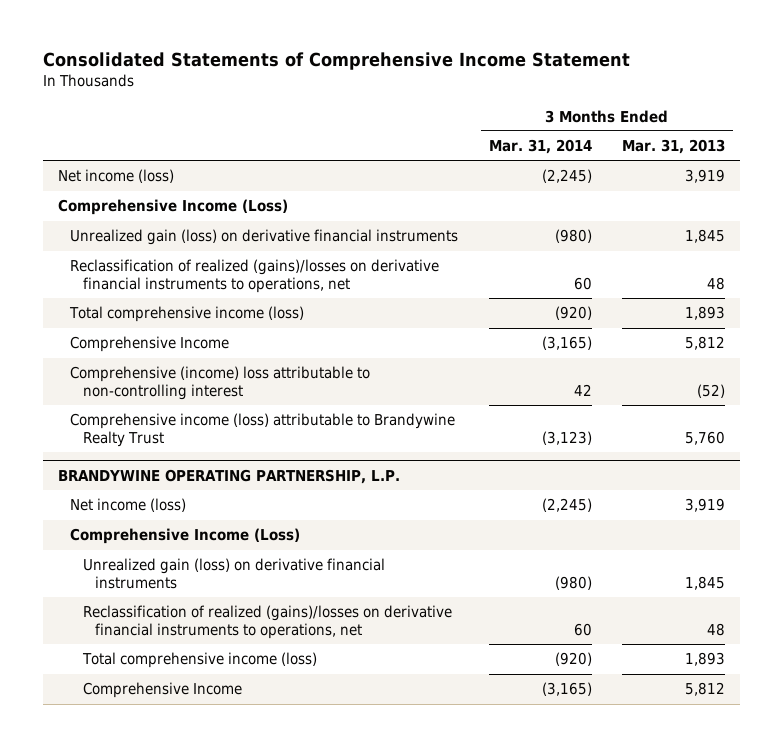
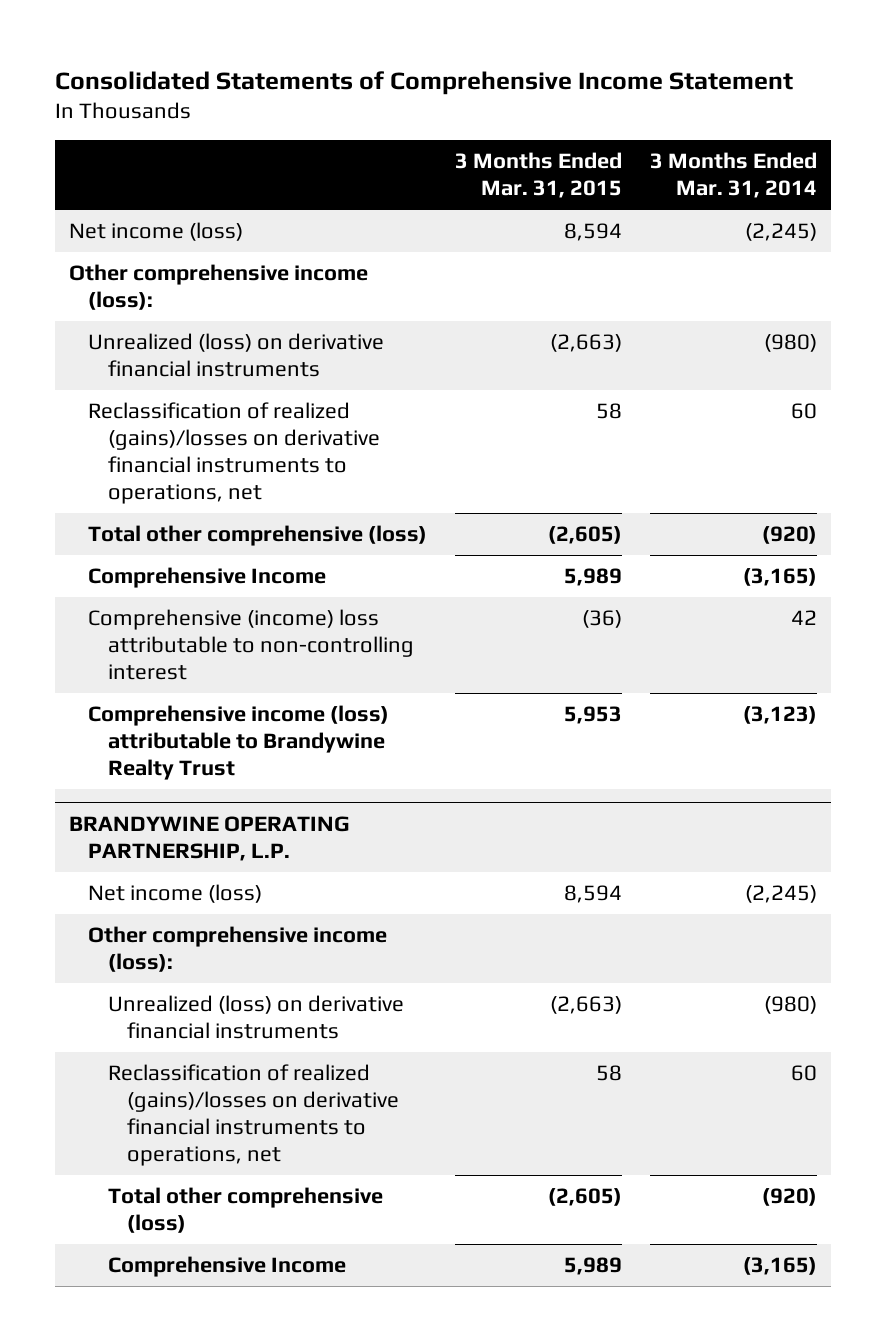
- | 3 Months Ended Mar. 31, 2014 | 3 Months Ended Mar. 31, 2013
+ | 3 Months Ended Mar. 31, 2015 | 3 Months Ended Mar. 31, 2014
- Comprehensive Income (Loss)
- Unrealized gain (loss) on derivative financial instruments | (980) | 1,845
+ Other comprehensive income (loss):
+ Unrealized (loss) on derivative financial instruments | (2,663) | (980)
- Total comprehensive income (loss) | (920) | 1,893
+ Total other comprehensive (loss) | (2,605) | (920)
@ BRANDYWINE OPERATING PARTNERSHIP, L.P.
- Comprehensive Income (Loss)
- Unrealized gain (loss) on derivative financial instruments | (980) | 1,845
+ Other comprehensive income (loss):
+ Unrealized (loss) on derivative financial instruments | (2,663) | (980)
- Total comprehensive income (loss) | (920) | 1,893
+ Total other comprehensive (loss) | (2,605) | (920)

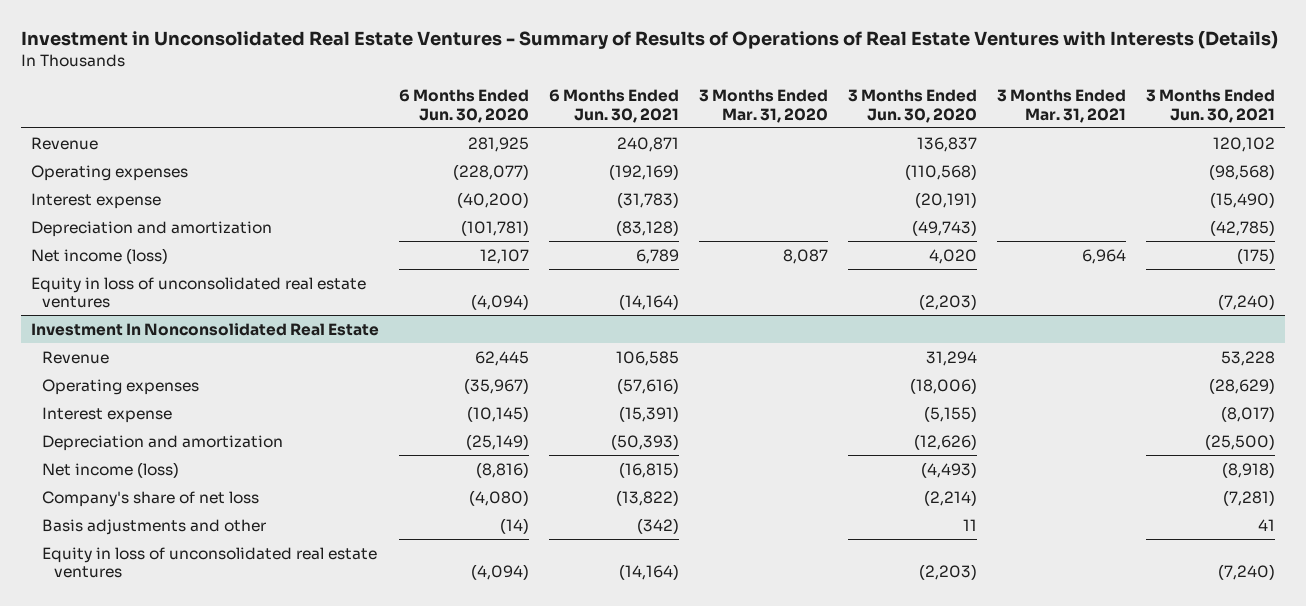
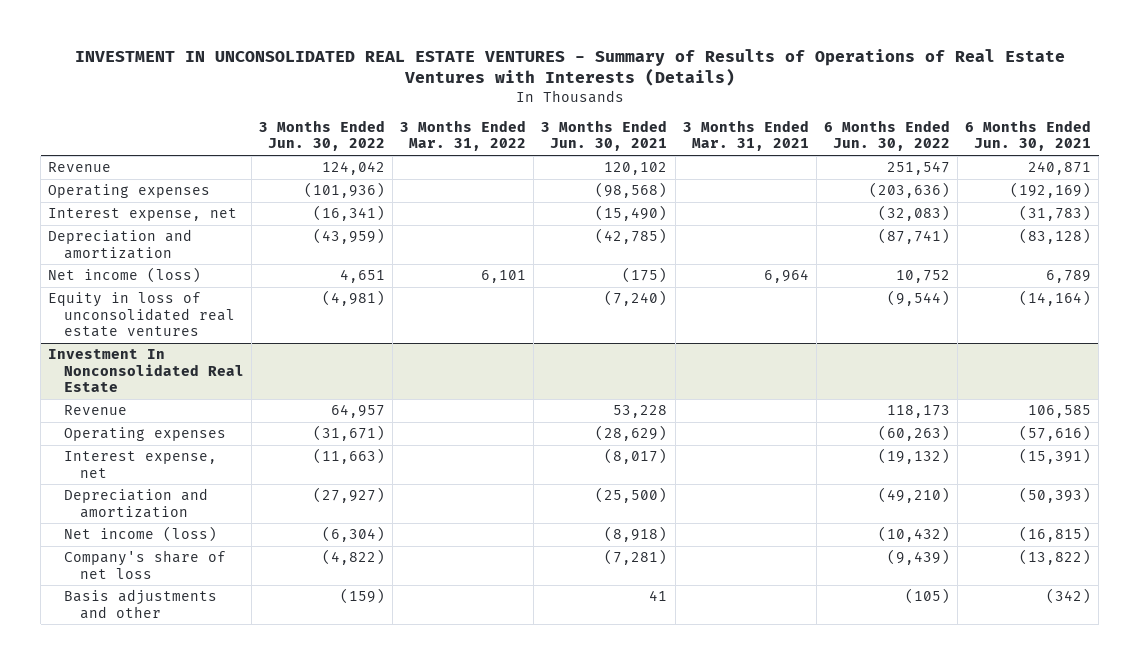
- Investment in Unconsolidated Real Estate Ventures - Summary of Results of Operations of Real Estate Ventures with Interests (Details)
+ INVESTMENT IN UNCONSOLIDATED REAL ESTATE VENTURES - Summary of Results of Operations of Real Estate Ventures with Interests (Details)
- | 6 Months Ended Jun. 30, 2020 | 6 Months Ended Jun. 30, 2021 | 3 Months Ended Mar. 31, 2020 | 3 Months Ended Jun. 30, 2020 | 3 Months Ended Mar. 31, 2021 | 3 Months Ended Jun. 30, 2021
+ | 3 Months Ended Jun. 30, 2022 | 3 Months Ended Mar. 31, 2022 | 3 Months Ended Jun. 30, 2021 | 3 Months Ended Mar. 31, 2021 | 6 Months Ended Jun. 30, 2022 | 6 Months Ended Jun. 30, 2021
- Interest expense | (40,200) | (31,783) | | (20,191) | | (15,490)
+ Interest expense, net | (16,341) | | (15,490) | | (32,083) | (31,783)
@ Investment In Nonconsolidated Real Estate
- Interest expense | (10,145) | (15,391) | | (5,155) | | (8,017)
+ Interest expense, net | (11,663) | | (8,017) | | (19,132) | (15,391)
- Equity in loss of unconsolidated real estate ventures | (4,094) | (14,164) | | (2,203) | | (7,240)

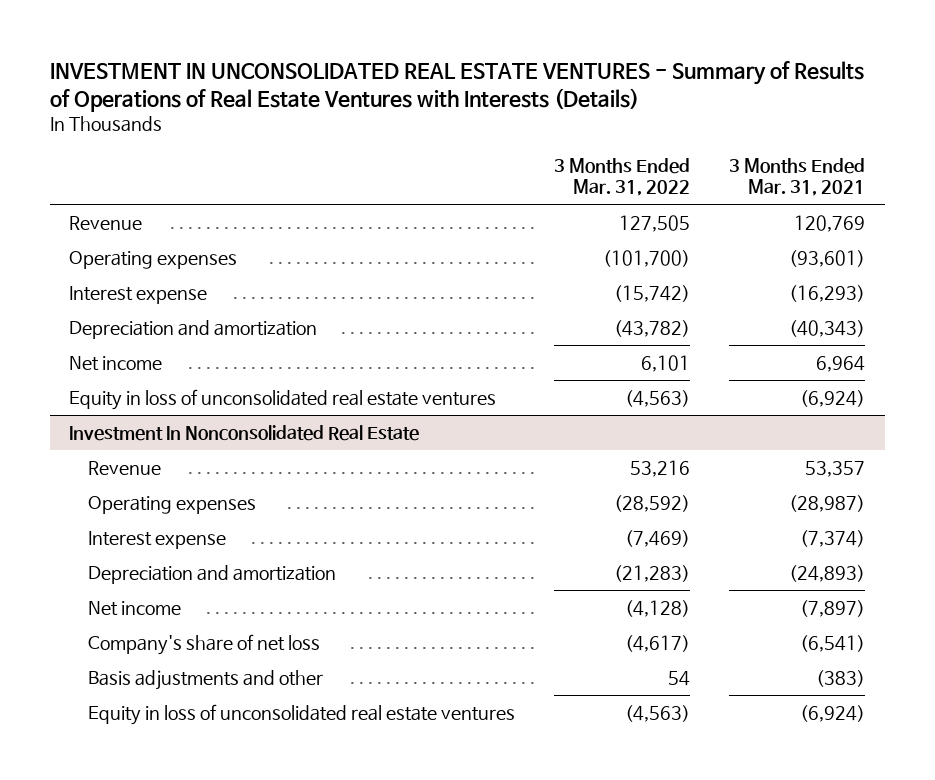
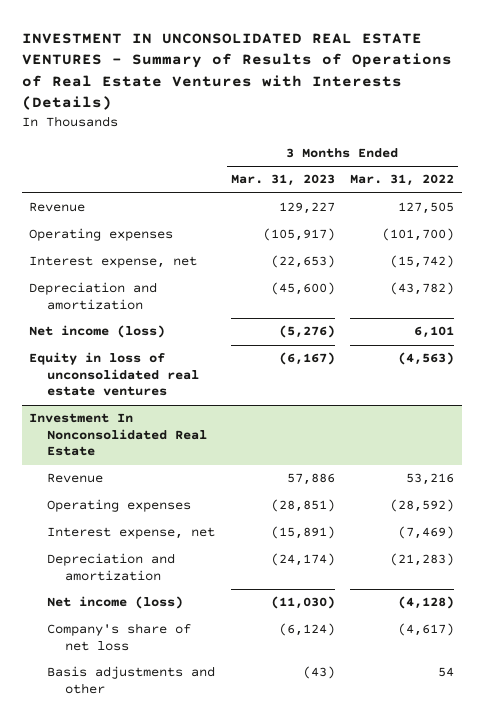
- | 3 Months Ended Mar. 31, 2022 | 3 Months Ended Mar. 31, 2021
+ | 3 Months Ended Mar. 31, 2023 | 3 Months Ended Mar. 31, 2022
- Interest expense | (15,742) | (16,293)
+ Interest expense, net | (22,653) | (15,742)
- Net income | 6,101 | 6,964
+ Net income (loss) | (5,276) | 6,101
@ Investment In Nonconsolidated Real Estate
- Interest expense | (7,469) | (7,374)
+ Interest expense, net | (15,891) | (7,469)
- Net income | (4,128) | (7,897)
+ Net income (loss) | (11,030) | (4,128)
- Equity in loss of unconsolidated real estate ventures | (4,563) | (6,924)

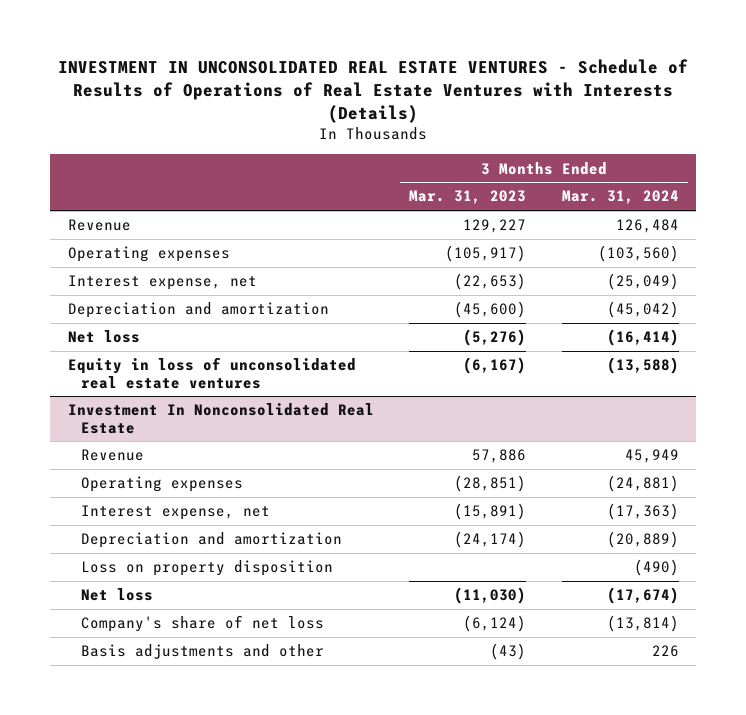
- INVESTMENT IN UNCONSOLIDATED REAL ESTATE VENTURES - Summary of Results of Operations of Real Estate Ventures with Interests (Details)
+ INVESTMENT IN UNCONSOLIDATED REAL ESTATE VENTURES - Schedule of Results of Operations of Real Estate Ventures with Interests (Details)
- | 3 Months Ended Mar. 31, 2023 | 3 Months Ended Mar. 31, 2022
+ | 3 Months Ended Mar. 31, 2023 | 3 Months Ended Mar. 31, 2024
- Net income (loss) | (5,276) | 6,101
+ Net loss | (5,276) | (16,414)
@ Investment In Nonconsolidated Real Estate
- Net income (loss) | (11,030) | (4,128)
+ Loss on property disposition | | (490)
+ Net loss | (11,030) | (17,674)

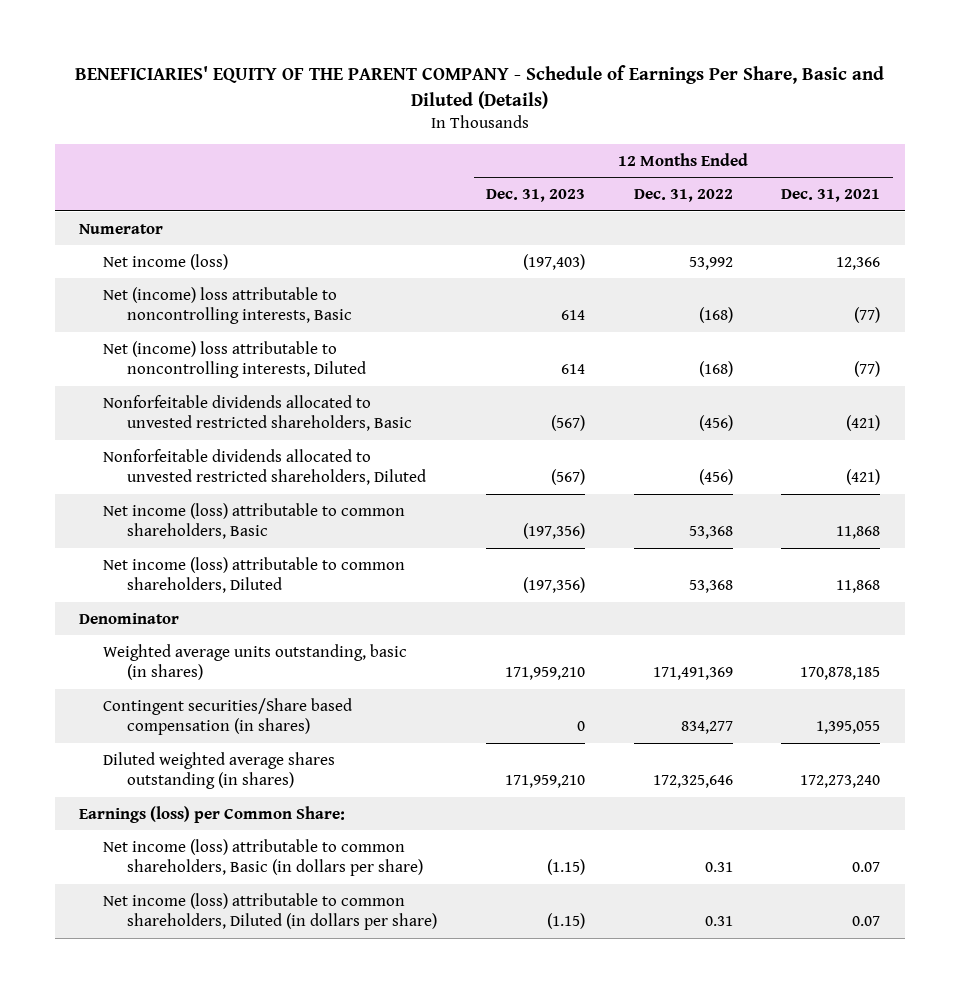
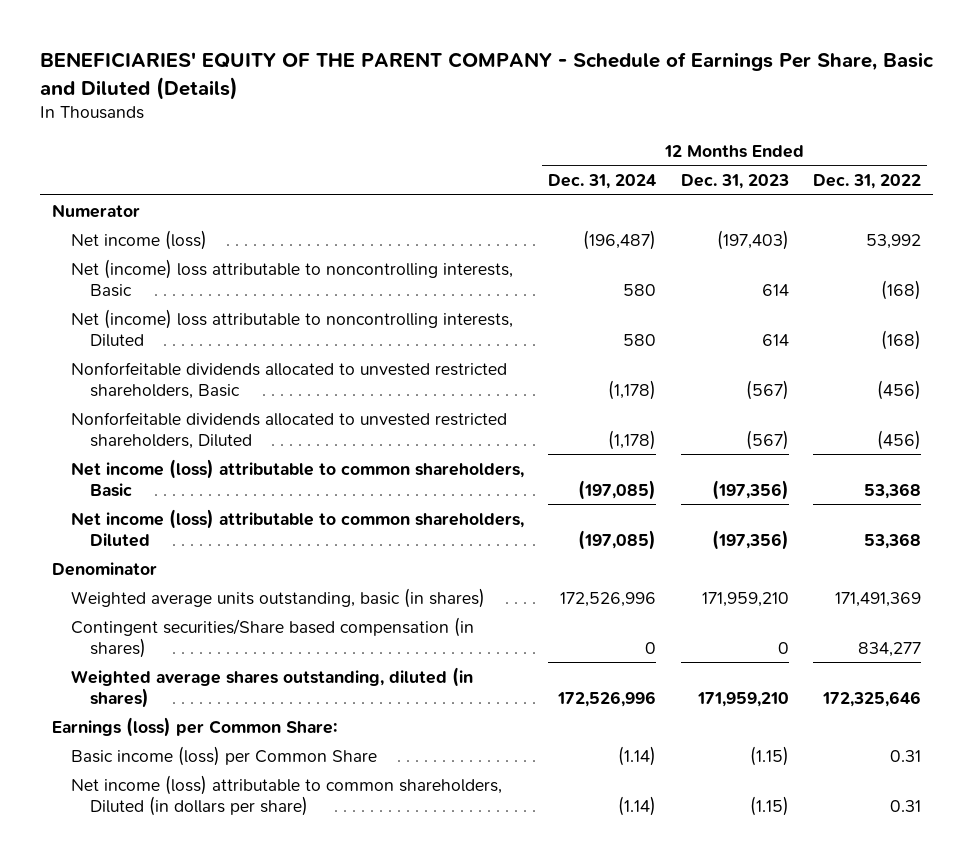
- | 12 Months Ended Dec. 31, 2023 | 12 Months Ended Dec. 31, 2022 | 12 Months Ended Dec. 31, 2021
+ | 12 Months Ended Dec. 31, 2024 | 12 Months Ended Dec. 31, 2023 | 12 Months Ended Dec. 31, 2022
- Diluted weighted average shares outstanding (in shares) | 171,959,210 | 172,325,646 | 172,273,240
+ Weighted average shares outstanding, diluted (in shares) | 172,526,996 | 171,959,210 | 172,325,646
- Net income (loss) attributable to common shareholders, Basic (in dollars per share) | (1.15) | 0.31 | 0.07
+ Basic income (loss) per Common Share | (1.14) | (1.15) | 0.31

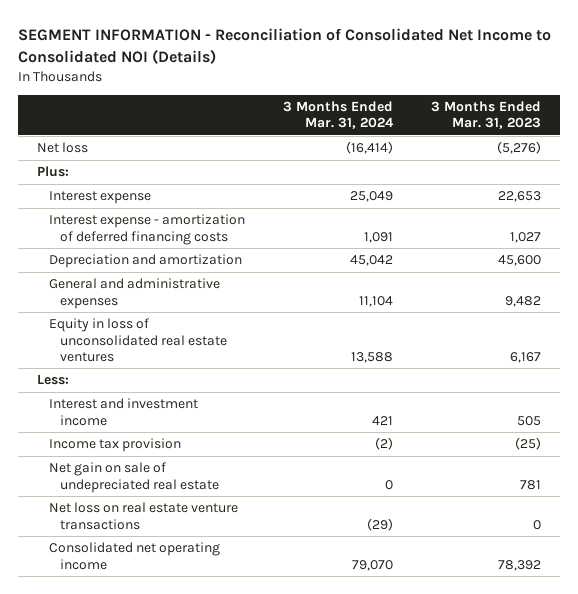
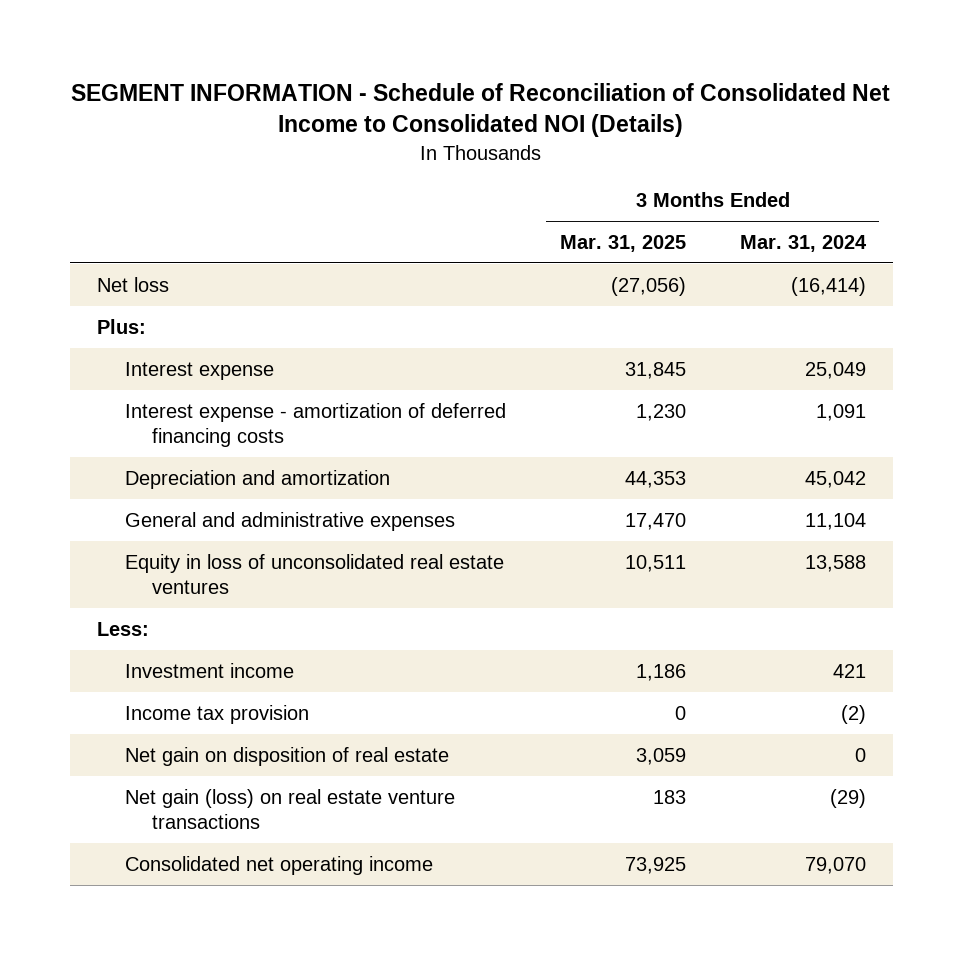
- SEGMENT INFORMATION - Reconciliation of Consolidated Net Income to Consolidated NOI (Details)
+ SEGMENT INFORMATION - Schedule of Reconciliation of Consolidated Net Income to Consolidated NOI (Details)
- | 3 Months Ended Mar. 31, 2024 | 3 Months Ended Mar. 31, 2023
+ | 3 Months Ended Mar. 31, 2025 | 3 Months Ended Mar. 31, 2024
- Interest and investment income | 421 | 505
+ Investment income | 1,186 | 421
- Net gain on sale of undepreciated real estate | 0 | 781
- Net loss on real estate venture transactions | (29) | 0
+ Net gain on disposition of real estate | 3,059 | 0
+ Net gain (loss) on real estate venture transactions | 183 | (29)

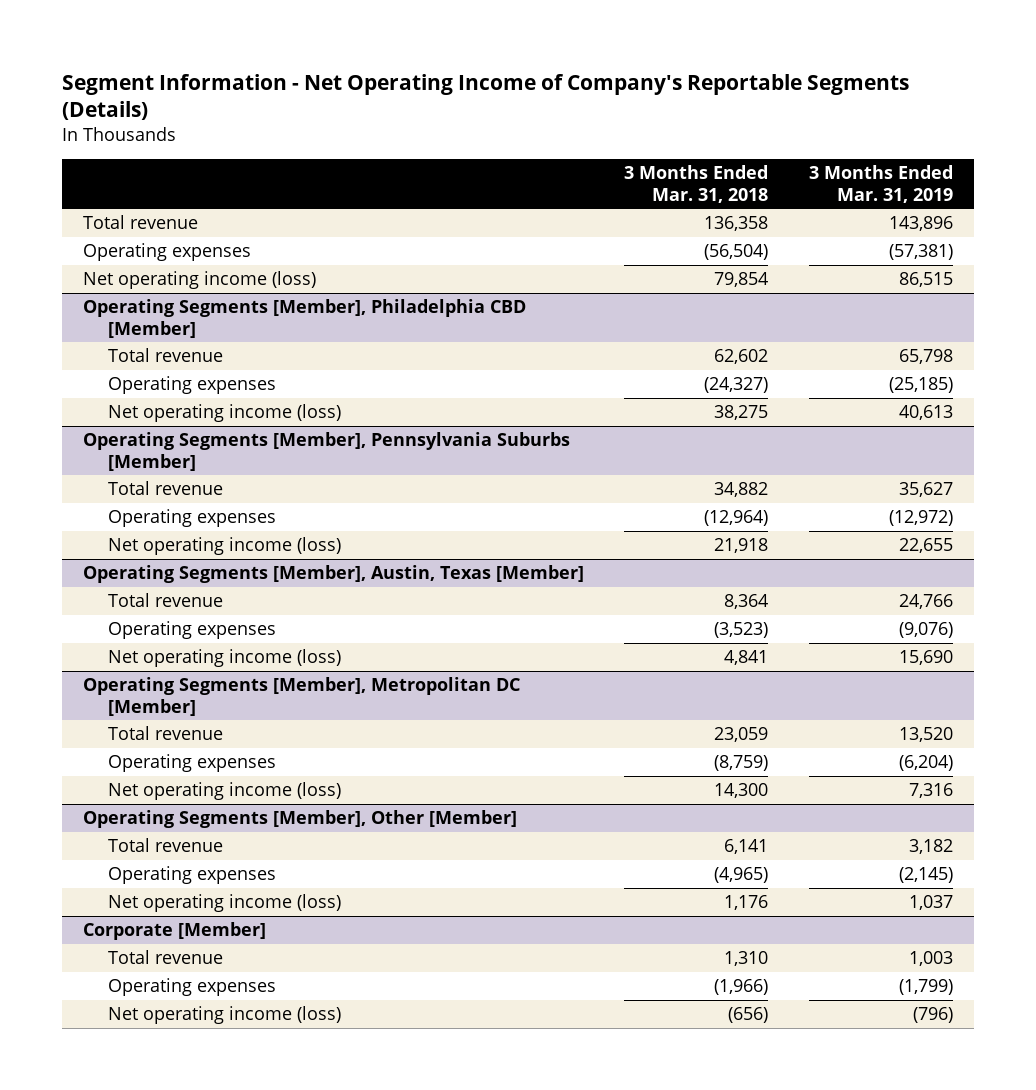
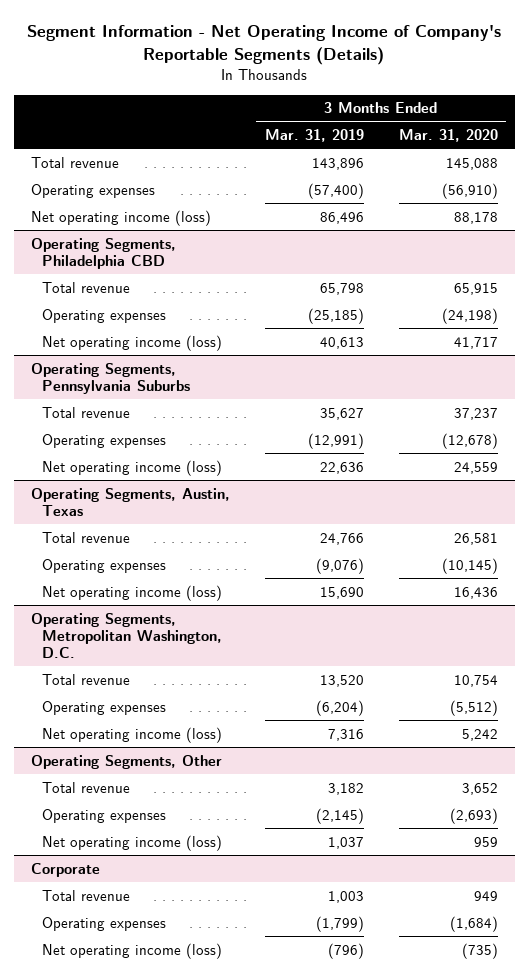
- | 3 Months Ended Mar. 31, 2018 | 3 Months Ended Mar. 31, 2019
+ | 3 Months Ended Mar. 31, 2019 | 3 Months Ended Mar. 31, 2020
- Operating expenses | (56,504) | (57,381)
- Net operating income (loss) | 79,854 | 86,515
- Operating Segments [Member], Philadelphia CBD [Member]
+ Operating expenses | (57,400) | (56,910)
+ Net operating income (loss) | 86,496 | 88,178
+ Operating Segments, Philadelphia CBD
- Operating Segments [Member], Pennsylvania Suburbs [Member]
+ Operating Segments, Pennsylvania Suburbs
- Operating expenses | (12,964) | (12,972)
- Net operating income (loss) | 21,918 | 22,655
- Operating Segments [Member], Austin, Texas [Member]
+ Operating expenses | (12,991) | (12,678)
+ Net operating income (loss) | 22,636 | 24,559
+ Operating Segments, Austin, Texas
- Operating Segments [Member], Metropolitan DC [Member]
+ Operating Segments, Metropolitan Washington, D.C.
- Operating Segments [Member], Other [Member]
+ Operating Segments, Other
- Corporate [Member]
+ Corporate

